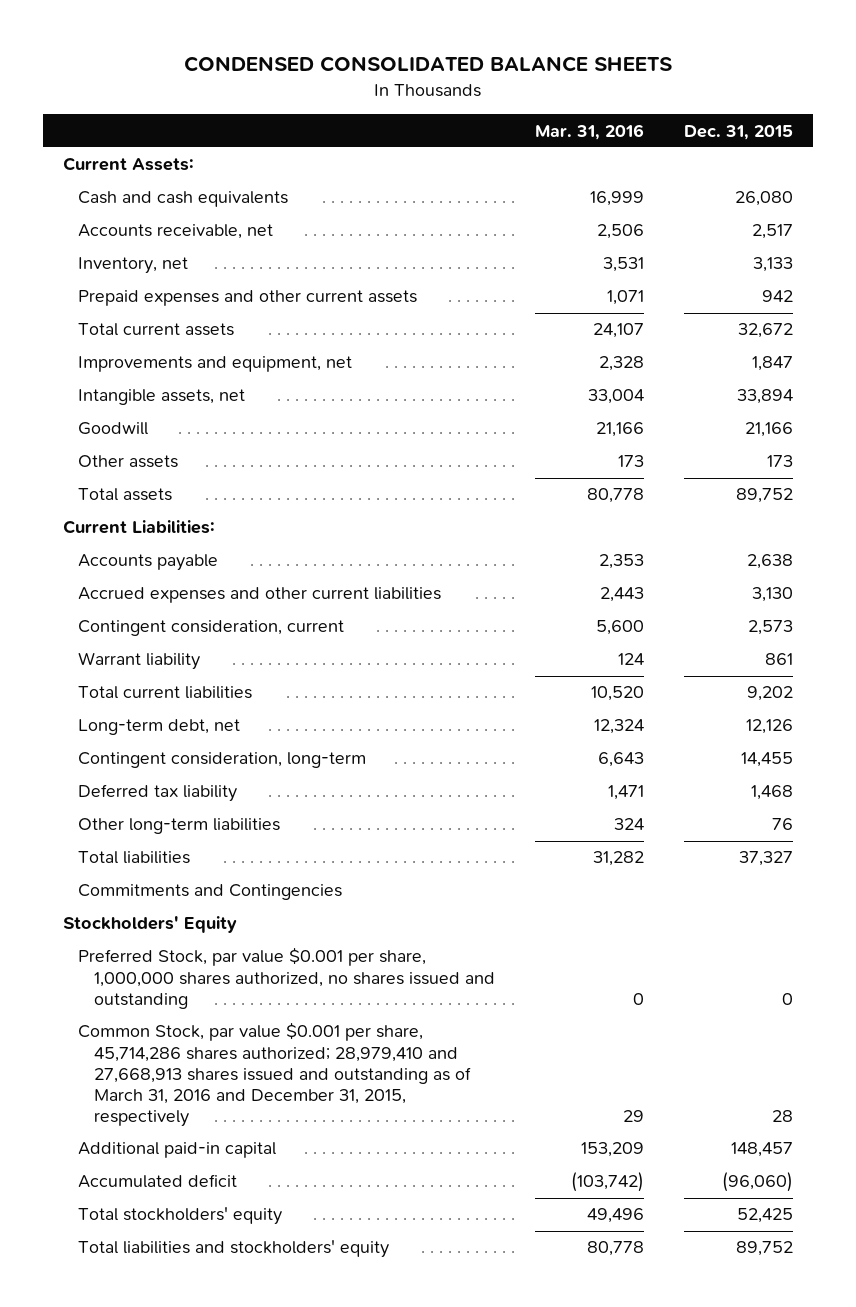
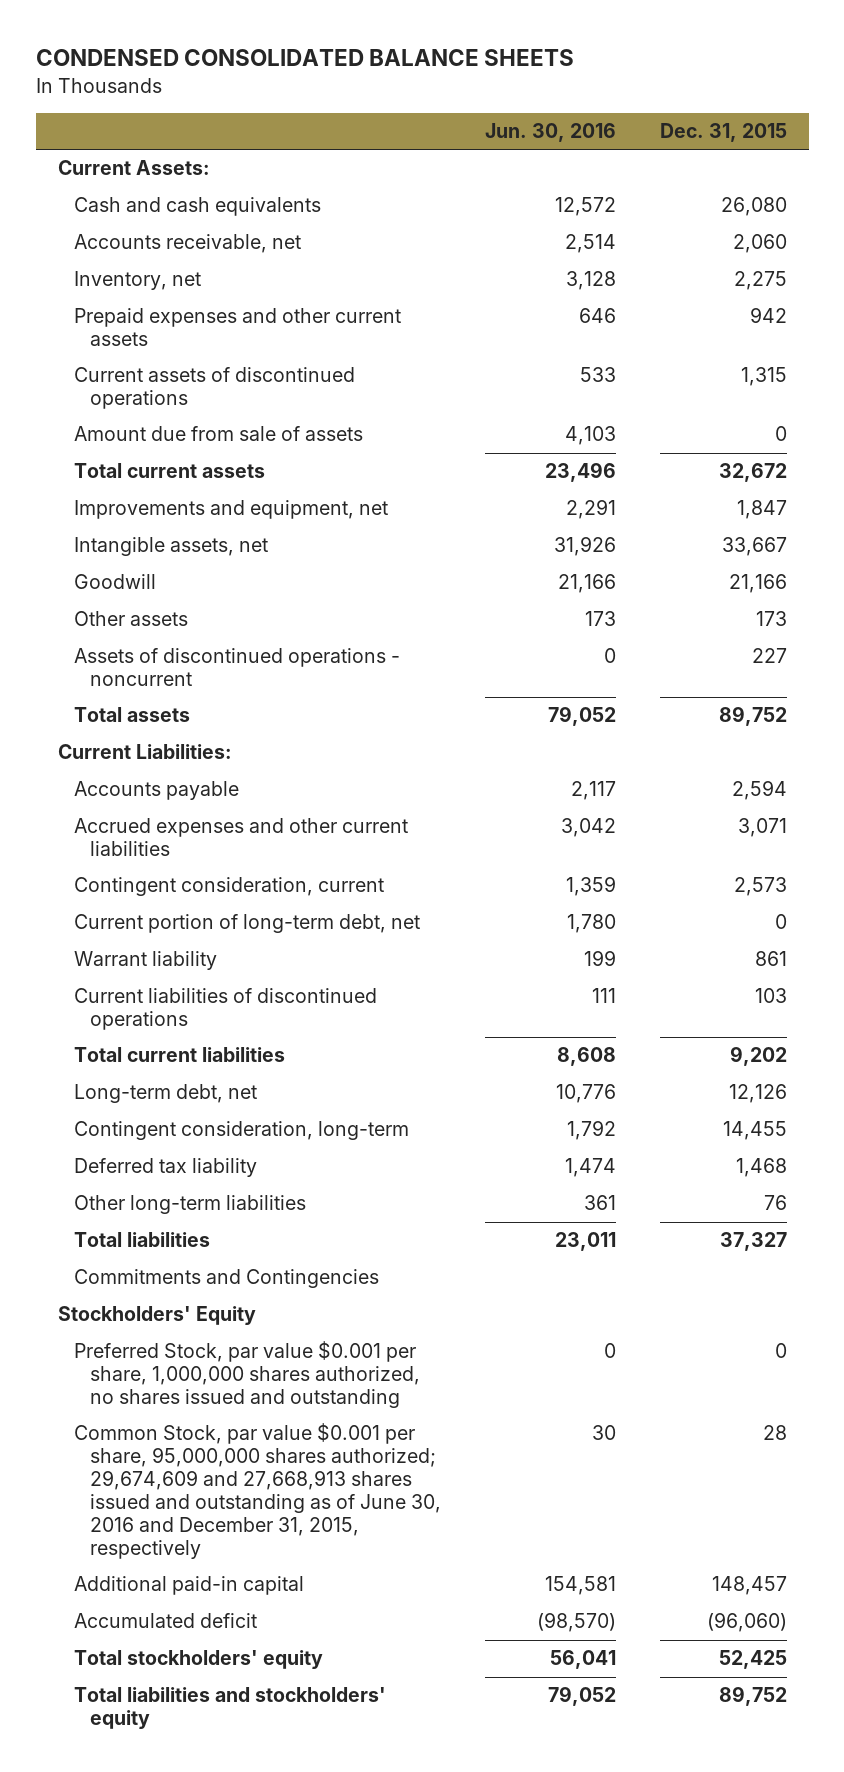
- | Mar. 31, 2016 | Dec. 31, 2015
+ | Jun. 30, 2016 | Dec. 31, 2015
- Accounts receivable, net | 2,506 | 2,517
- Inventory, net | 3,531 | 3,133
+ Accounts receivable, net | 2,514 | 2,060
+ Inventory, net | 3,128 | 2,275
+ Current assets of discontinued operations | 533 | 1,315
+ Amount due from sale of assets | 4,103 | 0
- Intangible assets, net | 33,004 | 33,894
+ Intangible assets, net | 31,926 | 33,667
+ Assets of discontinued operations - noncurrent | 0 | 227
- Accounts payable | 2,353 | 2,638
- Accrued expenses and other current liabilities | 2,443 | 3,130
+ Accounts payable | 2,117 | 2,594
+ Accrued expenses and other current liabilities | 3,042 | 3,071
+ Current portion of long-term debt, net | 1,780 | 0
+ Current liabilities of discontinued operations | 111 | 103
- Common Stock, par value $0.001 per share, 45,714,286 shares authorized; 28,979,410 and 27,668,913 shares issued and outstanding as of March 31, 2016 and December 31, 2015, respectively | 29 | 28
+ Common Stock, par value $0.001 per share, 95,000,000 shares authorized; 29,674,609 and 27,668,913 shares issued and outstanding as of June 30, 2016 and December 31, 2015, respectively | 30 | 28

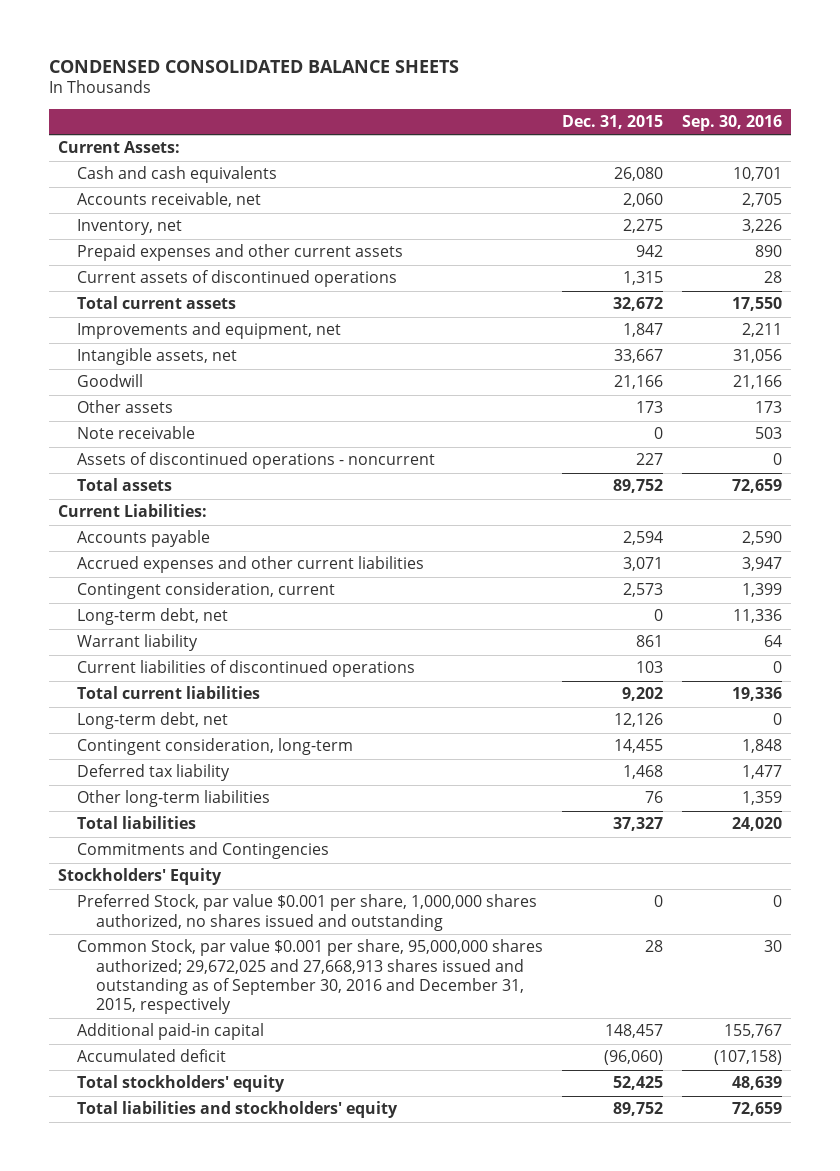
- | Jun. 30, 2016 | Dec. 31, 2015
+ | Dec. 31, 2015 | Sep. 30, 2016
- Amount due from sale of assets | 4,103 | 0
+ Note receivable | 0 | 503
- Current portion of long-term debt, net | 1,780 | 0
+ Long-term debt, net | 0 | 11,336
- Common Stock, par value $0.001 per share, 95,000,000 shares authorized; 29,674,609 and 27,668,913 shares issued and outstanding as of June 30, 2016 and December 31, 2015, respectively | 30 | 28
+ Common Stock, par value $0.001 per share, 95,000,000 shares authorized; 29,672,025 and 27,668,913 shares issued and outstanding as of September 30, 2016 and December 31, 2015, respectively | 28 | 30

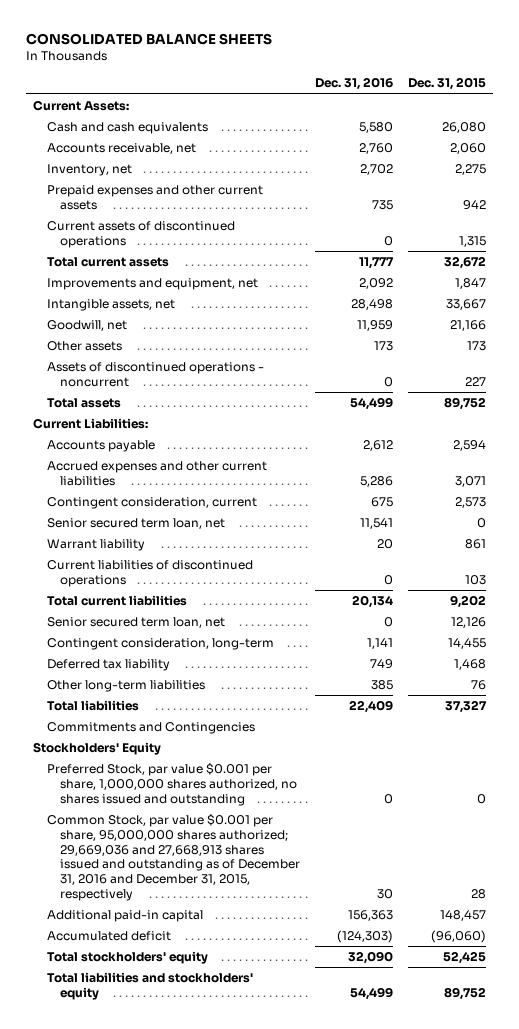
- CONDENSED CONSOLIDATED BALANCE SHEETS
+ CONSOLIDATED BALANCE SHEETS
- | Dec. 31, 2015 | Sep. 30, 2016
+ | Dec. 31, 2016 | Dec. 31, 2015
- Goodwill | 21,166 | 21,166
+ Goodwill, net | 11,959 | 21,166
- Note receivable | 0 | 503
- Long-term debt, net | 0 | 11,336
+ Senior secured term loan, net | 11,541 | 0
- Long-term debt, net | 12,126 | 0
+ Senior secured term loan, net | 0 | 12,126
- Common Stock, par value $0.001 per share, 95,000,000 shares authorized; 29,672,025 and 27,668,913 shares issued and outstanding as of September 30, 2016 and December 31, 2015, respectively | 28 | 30
+ Common Stock, par value $0.001 per share, 95,000,000 shares authorized; 29,669,036 and 27,668,913 shares issued and outstanding as of December 31, 2016 and December 31, 2015, respectively | 30 | 28

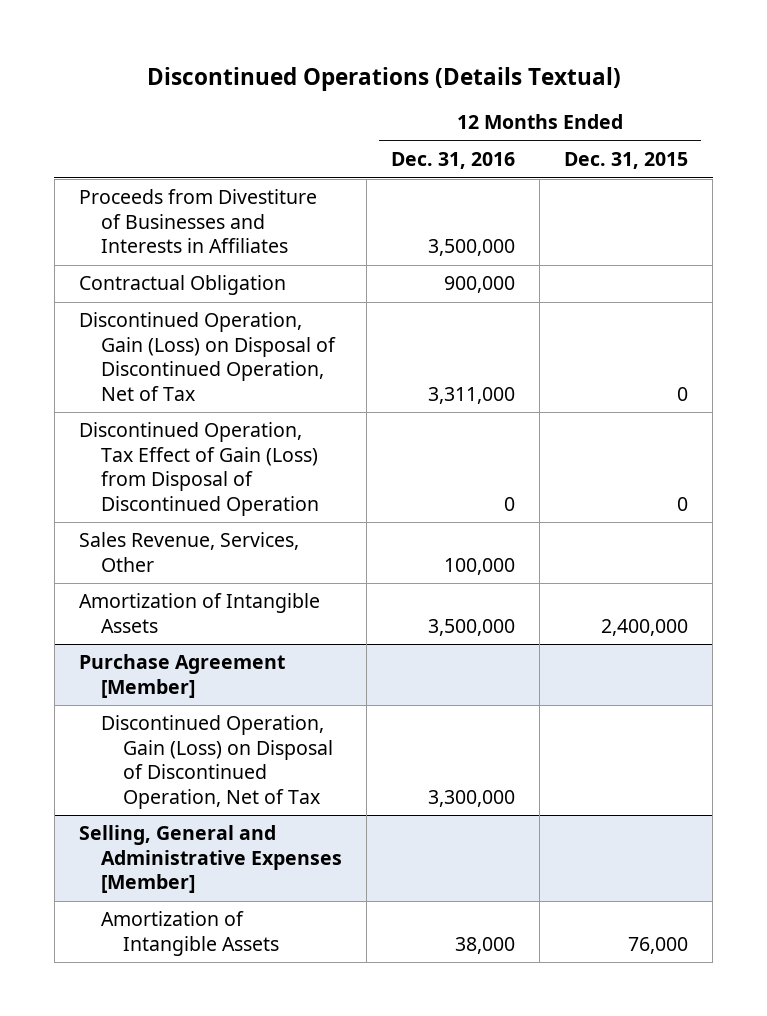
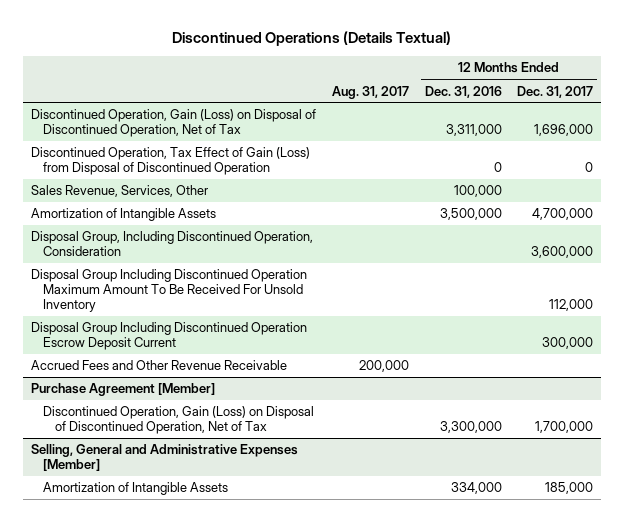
- | 12 Months Ended Dec. 31, 2016 | 12 Months Ended Dec. 31, 2015
+ | Aug. 31, 2017 | 12 Months Ended Dec. 31, 2016 | 12 Months Ended Dec. 31, 2017
- Proceeds from Divestiture of Businesses and Interests in Affiliates | 3,500,000 |
- Contractual Obligation | 900,000 |
+ Disposal Group, Including Discontinued Operation, Consideration | | | 3,600,000
+ Disposal Group Including Discontinued Operation Maximum Amount To Be Received For Unsold Inventory | | | 112,000
+ Disposal Group Including Discontinued Operation Escrow Deposit Current | | | 300,000
+ Accrued Fees and Other Revenue Receivable | 200,000 | |
@ Selling, General and Administrative Expenses [Member]
- Amortization of Intangible Assets | 38,000 | 76,000
+ Amortization of Intangible Assets | | 334,000 | 185,000

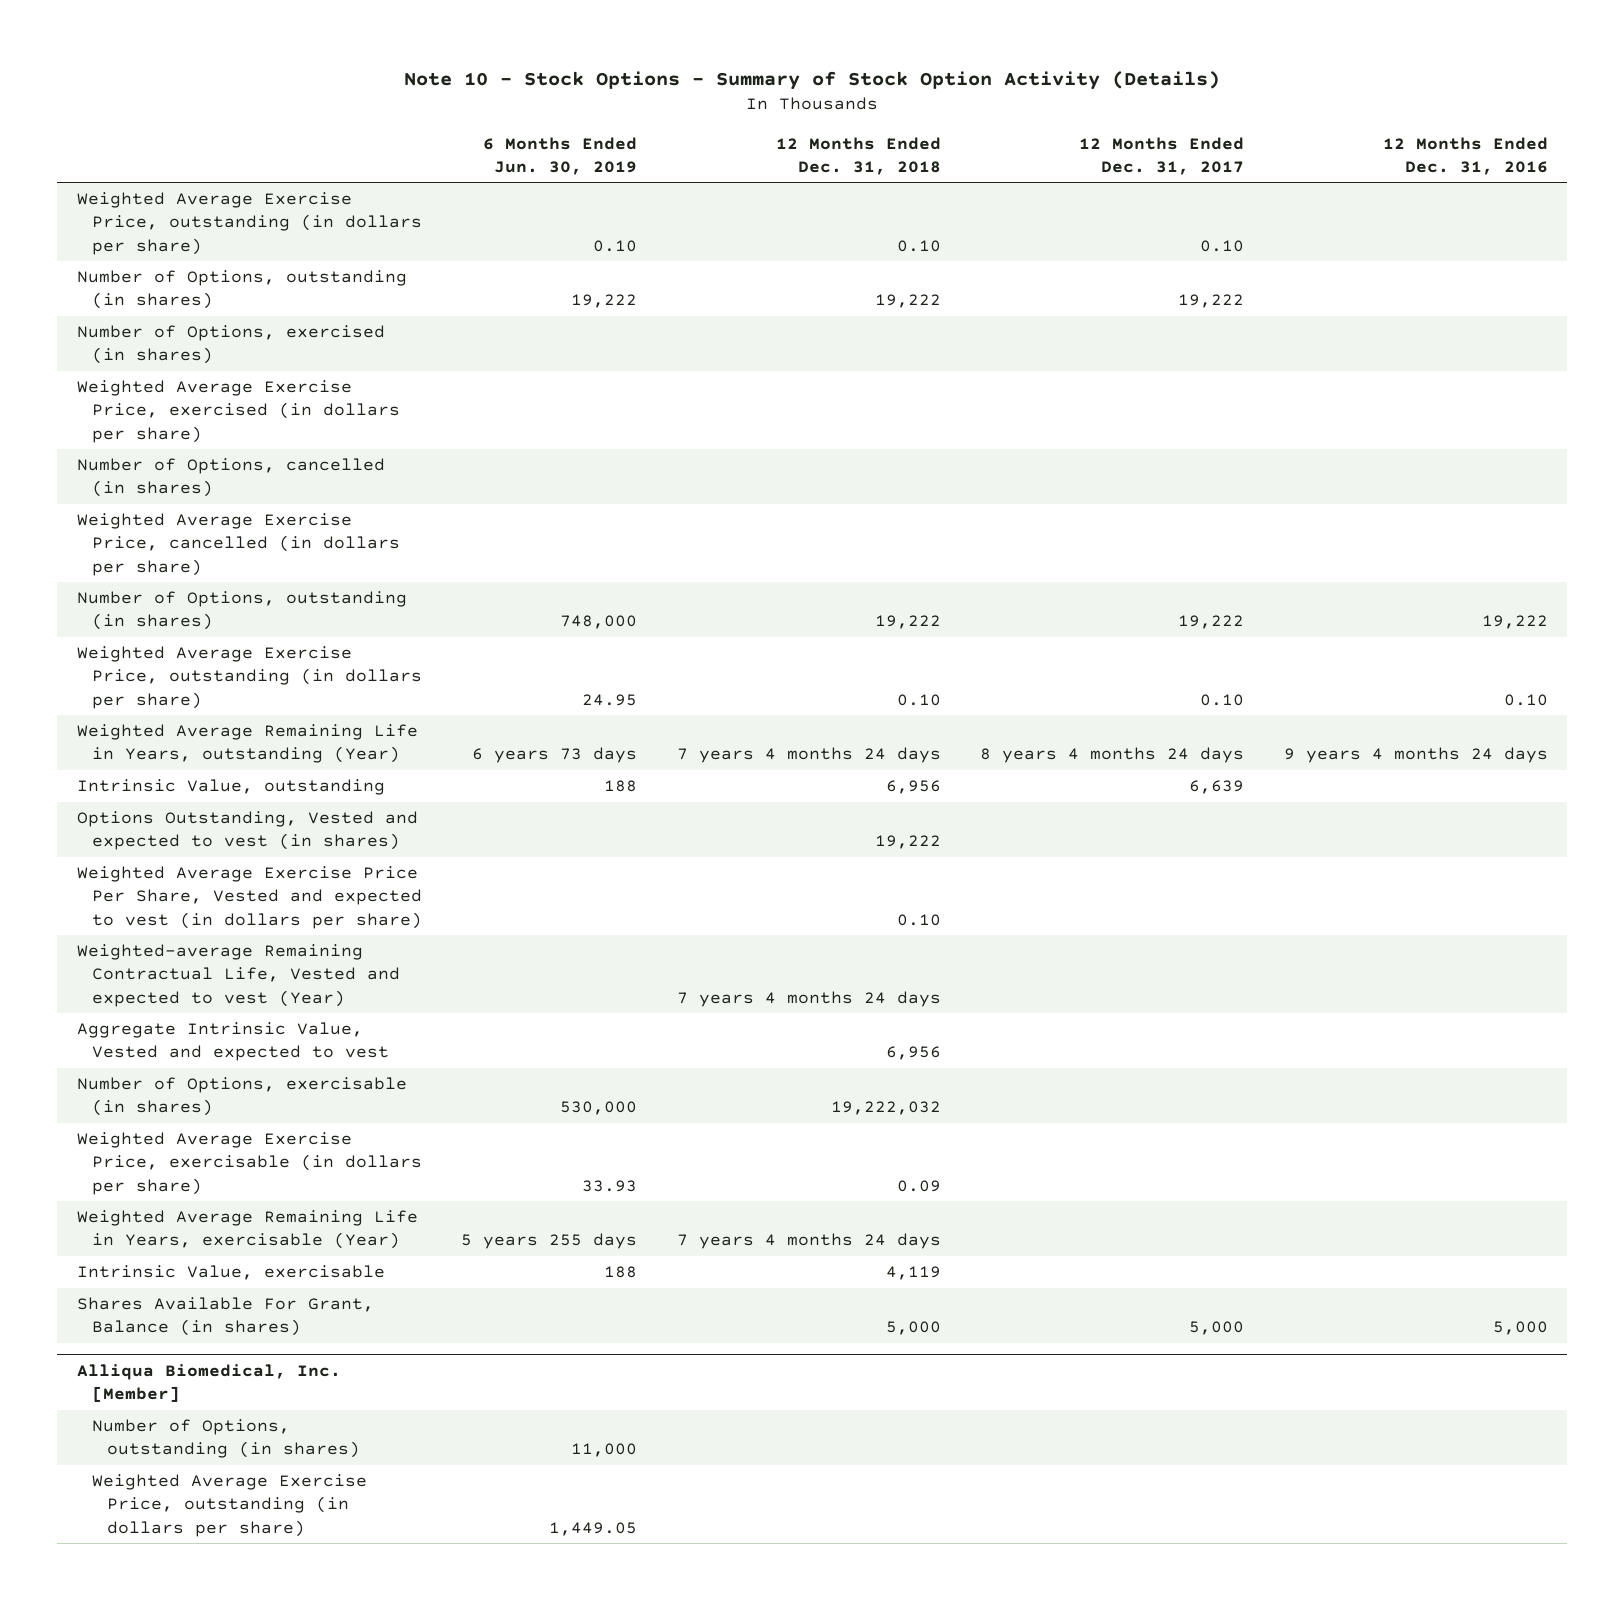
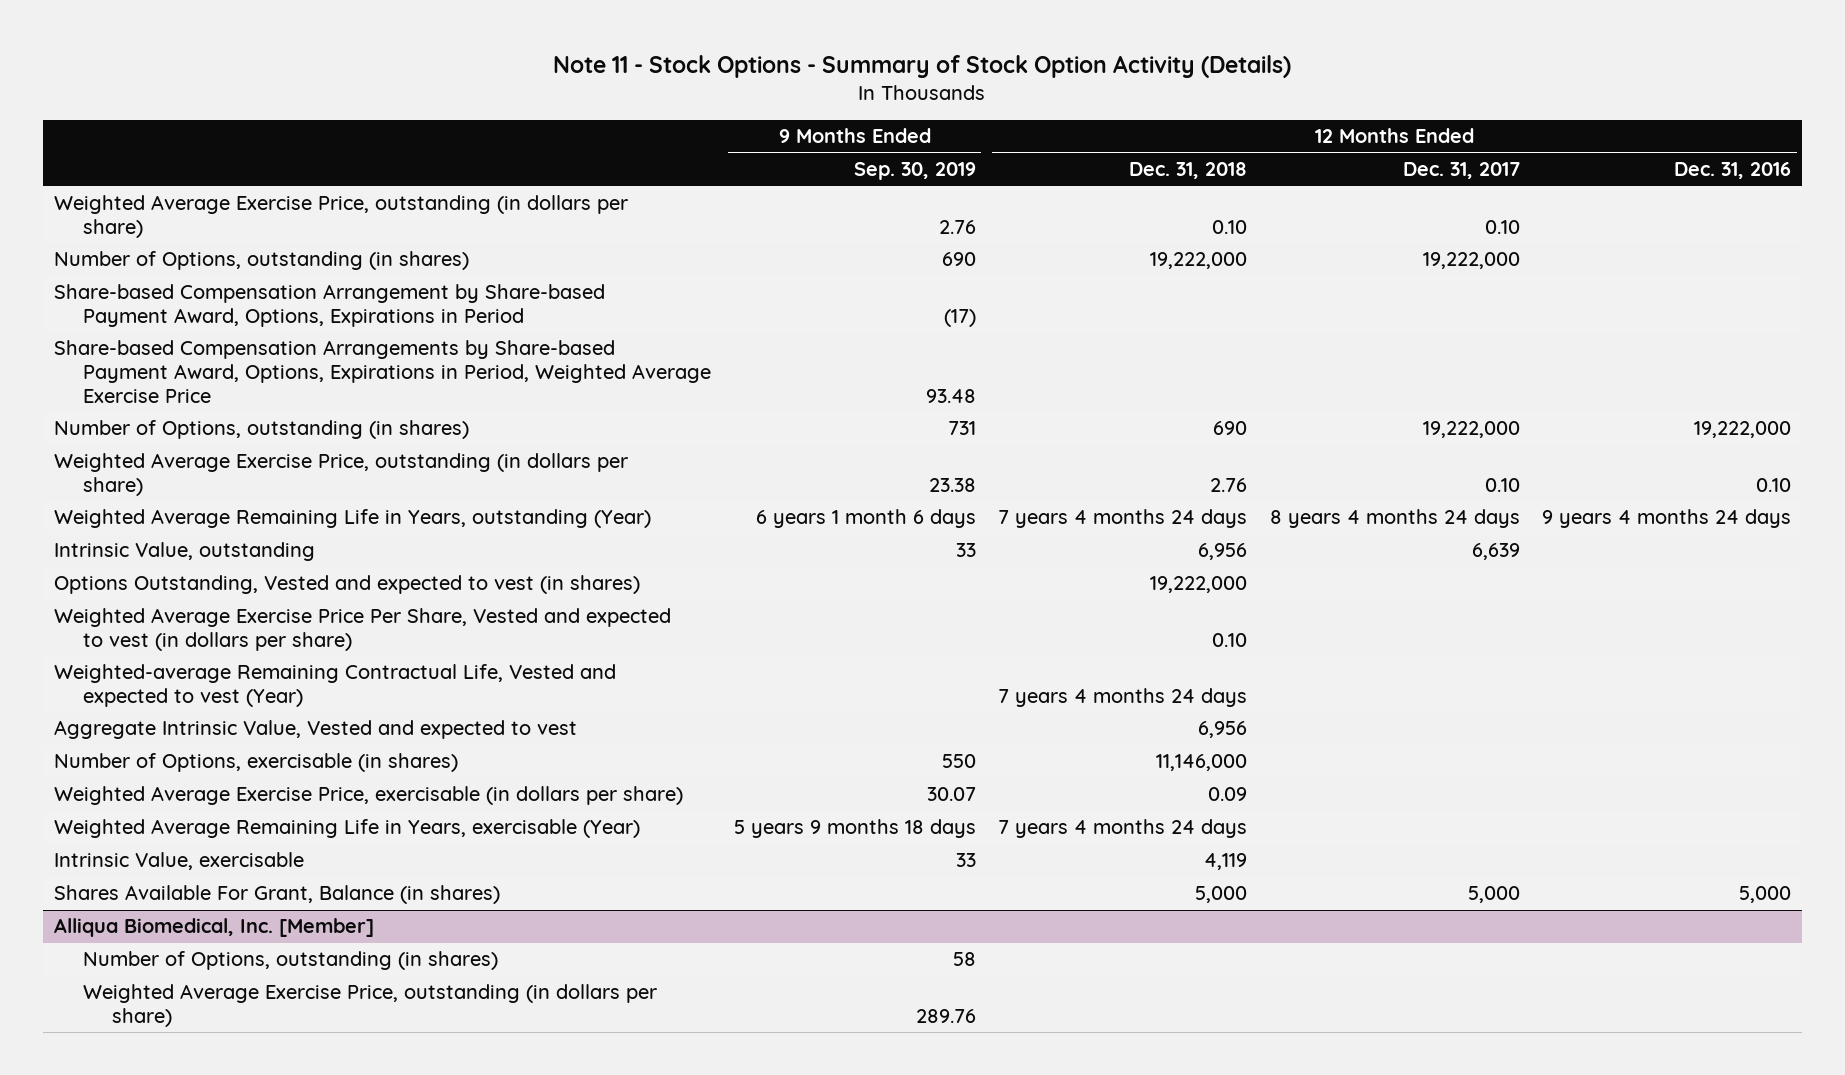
- Note 10 - Stock Options - Summary of Stock Option Activity (Details)
+ Note 11 - Stock Options - Summary of Stock Option Activity (Details)
- | 6 Months Ended Jun. 30, 2019 | 12 Months Ended Dec. 31, 2018 | 12 Months Ended Dec. 31, 2017 | 12 Months Ended Dec. 31, 2016
+ | 9 Months Ended Sep. 30, 2019 | 12 Months Ended Dec. 31, 2018 | 12 Months Ended Dec. 31, 2017 | 12 Months Ended Dec. 31, 2016
- Number of Options, outstanding (in shares) | 19,222 | 19,222 | 19,222 |
- Number of Options, exercised (in shares)
- Weighted Average Exercise Price, exercised (in dollars per share)
- Number of Options, cancelled (in shares)
- Weighted Average Exercise Price, cancelled (in dollars per share)
- Number of Options, outstanding (in shares) | 748,000 | 19,222 | 19,222 | 19,222
- Weighted Average Exercise Price, outstanding (in dollars per share) | 24.95 | 0.10 | 0.10 | 0.10
+ Number of Options, outstanding (in shares) | 690 | 19,222,000 | 19,222,000 |
+ Share-based Compensation Arrangement by Share-based Payment Award, Options, Expirations in Period | (17) | | |
+ Share-based Compensation Arrangements by Share-based Payment Award, Options, Expirations in Period, Weighted Average Exercise Price | 93.48 | | |
+ Number of Options, outstanding (in shares) | 731 | 690 | 19,222,000 | 19,222,000
+ Weighted Average Exercise Price, outstanding (in dollars per share) | 23.38 | 2.76 | 0.10 | 0.10
- Options Outstanding, Vested and expected to vest (in shares) | | 19,222 | |
+ Options Outstanding, Vested and expected to vest (in shares) | | 19,222,000 | |
- Number of Options, exercisable (in shares) | 530,000 | 19,222,032 | |
+ Number of Options, exercisable (in shares) | 550 | 11,146,000 | |

